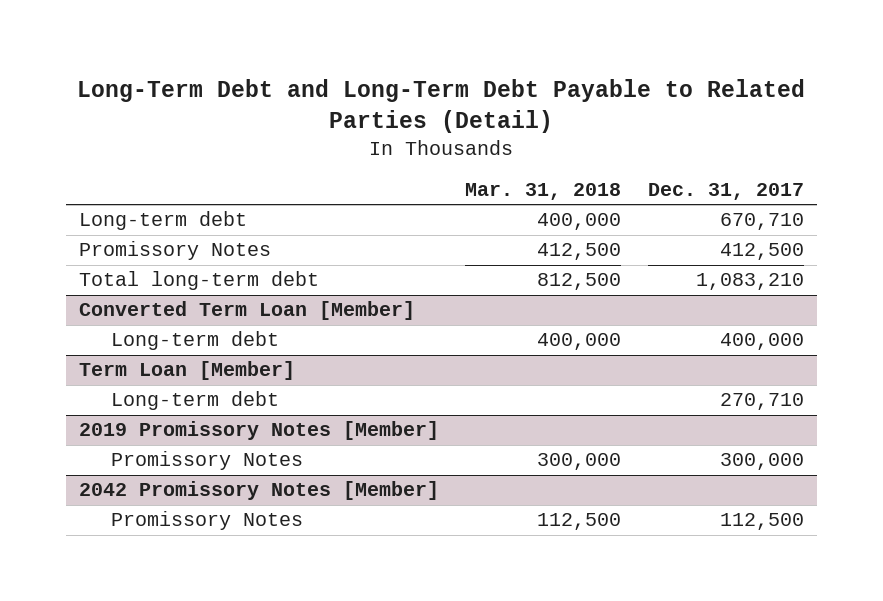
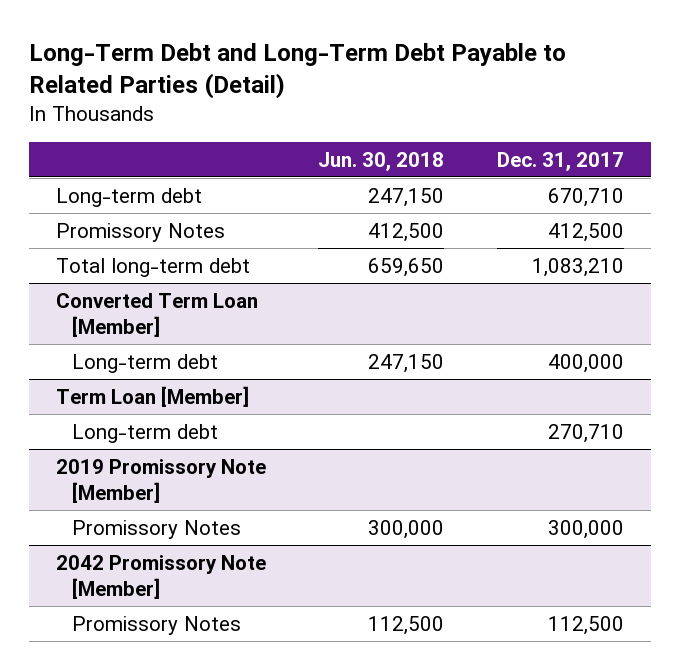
- | Mar. 31, 2018 | Dec. 31, 2017
+ | Jun. 30, 2018 | Dec. 31, 2017
- 2019 Promissory Notes [Member]
+ 2019 Promissory Note [Member]
- 2042 Promissory Notes [Member]
+ 2042 Promissory Note [Member]

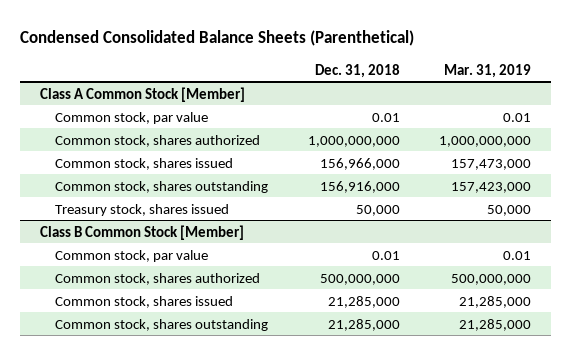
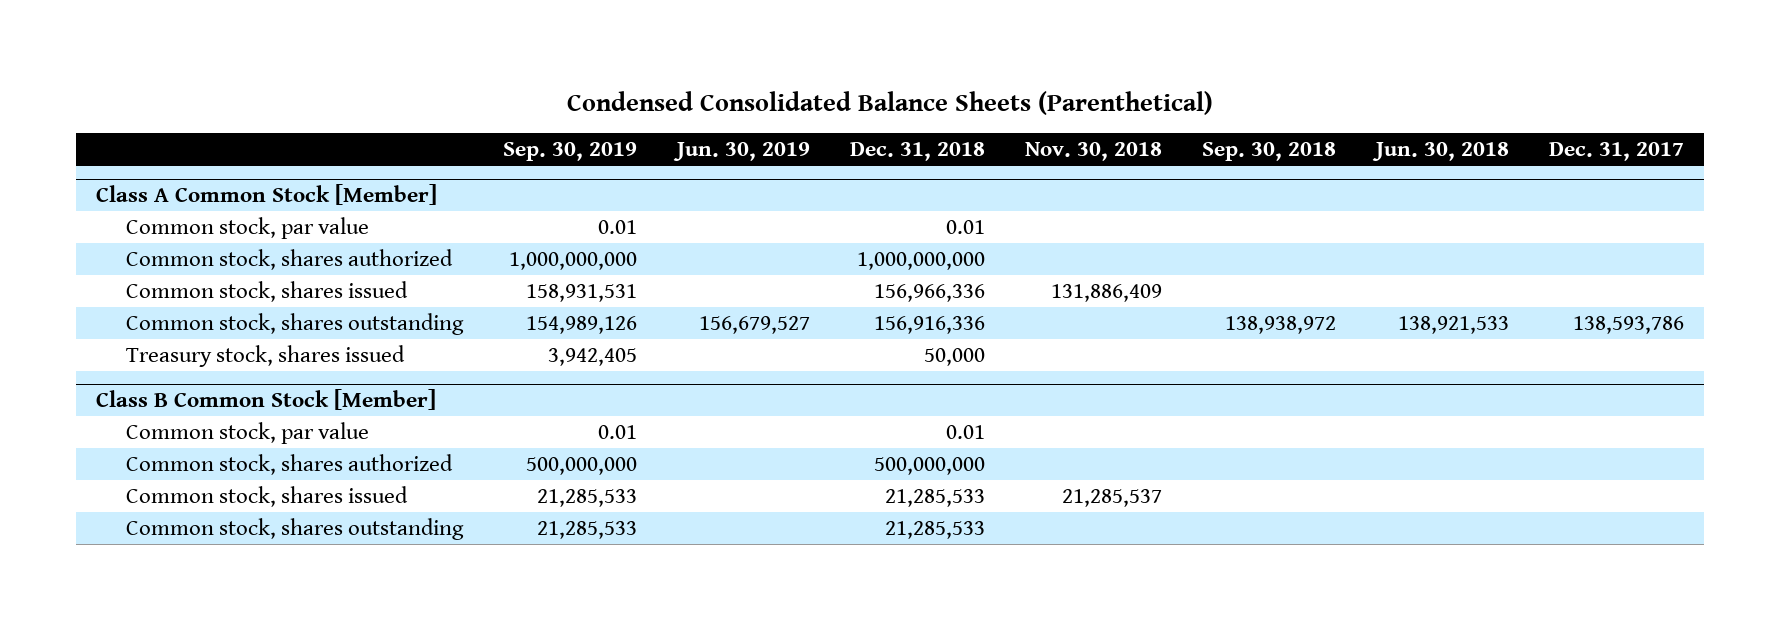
- | Dec. 31, 2018 | Mar. 31, 2019
+ | Sep. 30, 2019 | Jun. 30, 2019 | Dec. 31, 2018 | Nov. 30, 2018 | Sep. 30, 2018 | Jun. 30, 2018 | Dec. 31, 2017
@ Class A Common Stock [Member]
- Common stock, shares issued | 156,966,000 | 157,473,000
- Common stock, shares outstanding | 156,916,000 | 157,423,000
+ Common stock, shares issued | 158,931,531 | | 156,966,336 | 131,886,409 | | |
+ Common stock, shares outstanding | 154,989,126 | 156,679,527 | 156,916,336 | | 138,938,972 | 138,921,533 | 138,593,786
@ Class B Common Stock [Member]
- Common stock, shares issued | 21,285,000 | 21,285,000
- Common stock, shares outstanding | 21,285,000 | 21,285,000
+ Common stock, shares issued | 21,285,533 | | 21,285,533 | 21,285,537 | | |
+ Common stock, shares outstanding | 21,285,533 | | 21,285,533 | | | |

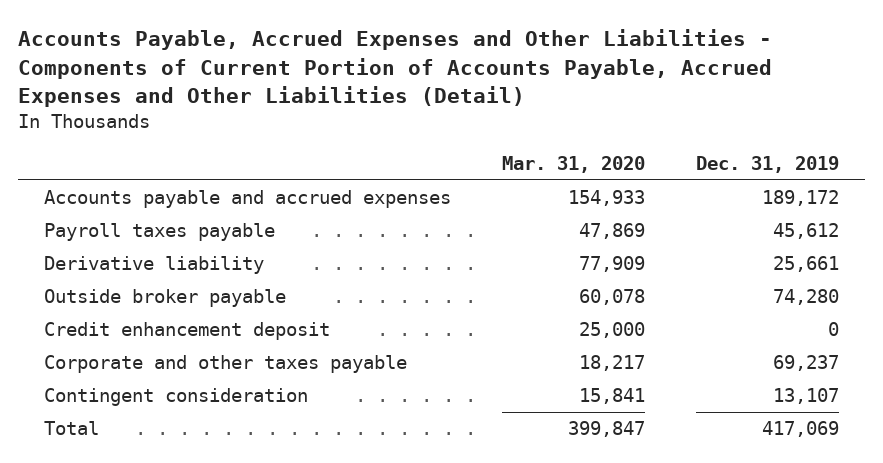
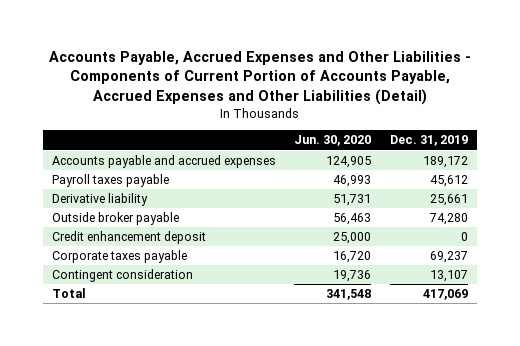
- | Mar. 31, 2020 | Dec. 31, 2019
+ | Jun. 30, 2020 | Dec. 31, 2019
- Corporate and other taxes payable | 18,217 | 69,237
+ Corporate taxes payable | 16,720 | 69,237

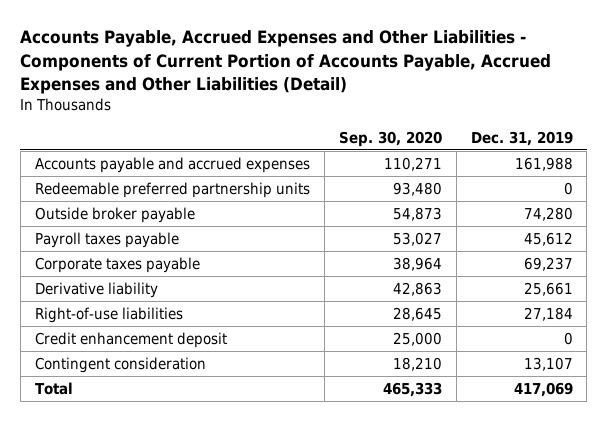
- | Jun. 30, 2020 | Dec. 31, 2019
+ | Sep. 30, 2020 | Dec. 31, 2019
- Accounts payable and accrued expenses | 124,905 | 189,172
+ Accounts payable and accrued expenses | 110,271 | 161,988
+ Redeemable preferred partnership units | 93,480 | 0
moved up: Outside broker payable | 54,873 | 74,280
moved up: Corporate taxes payable | 38,964 | 69,237
+ Right-of-use liabilities | 28,645 | 27,184

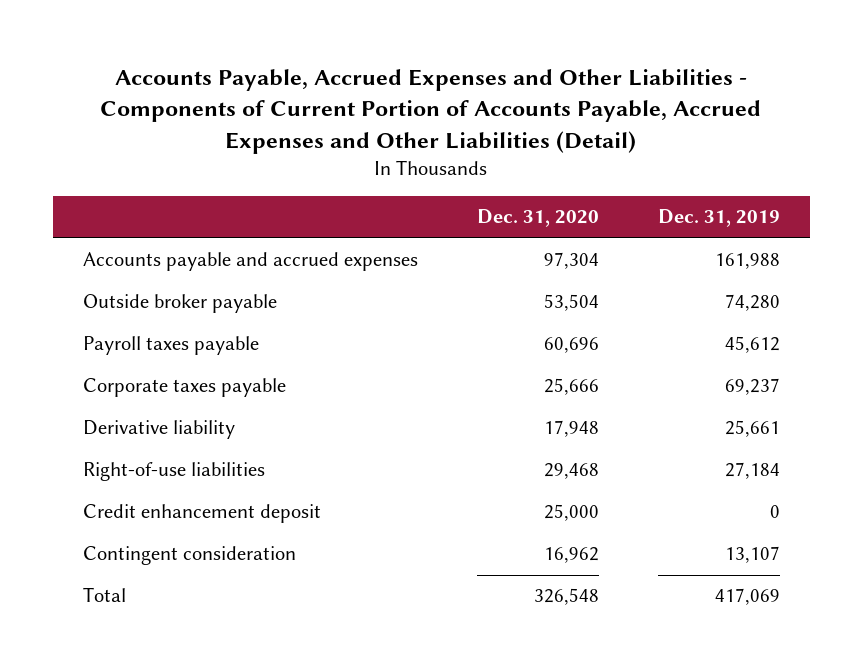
- | Sep. 30, 2020 | Dec. 31, 2019
+ | Dec. 31, 2020 | Dec. 31, 2019
- Redeemable preferred partnership units | 93,480 | 0

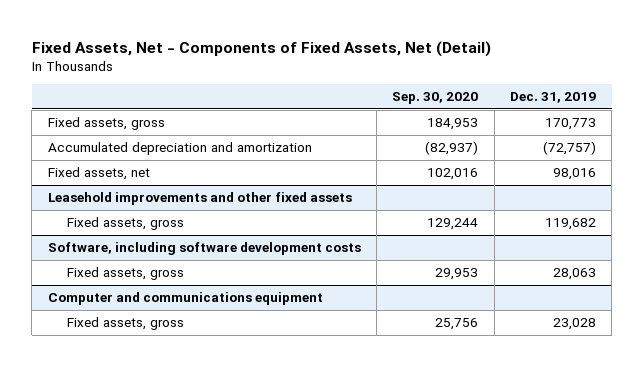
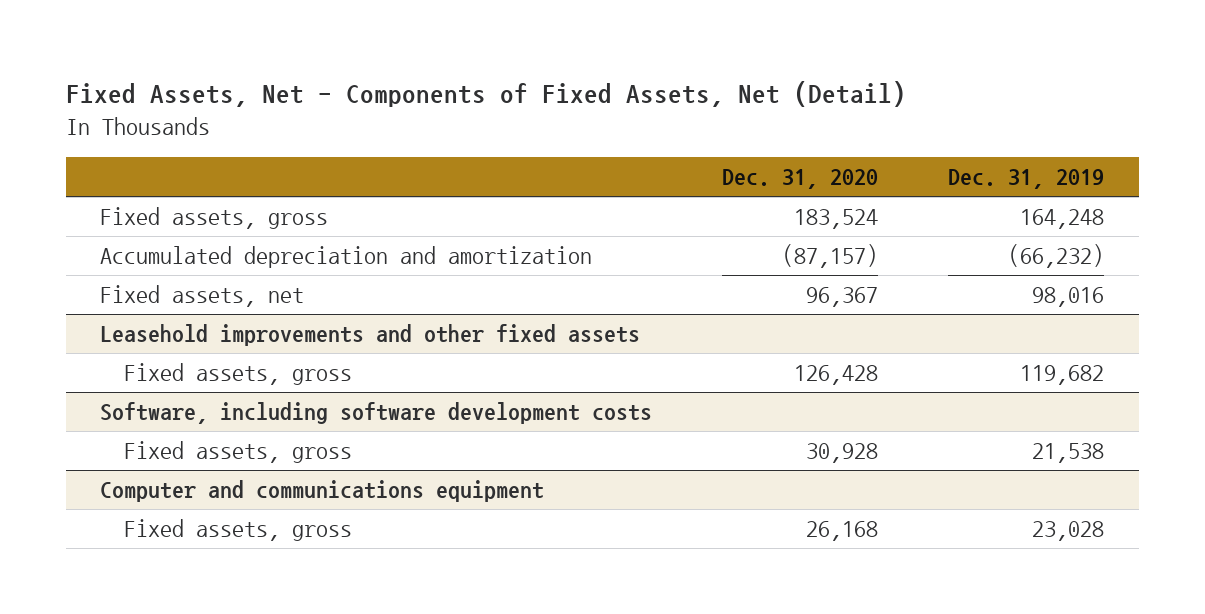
- | Sep. 30, 2020 | Dec. 31, 2019
+ | Dec. 31, 2020 | Dec. 31, 2019
- Fixed assets, gross | 184,953 | 170,773
- Accumulated depreciation and amortization | (82,937) | (72,757)
+ Fixed assets, gross | 183,524 | 164,248
+ Accumulated depreciation and amortization | (87,157) | (66,232)
@ Software, including software development costs
- Fixed assets, gross | 29,953 | 28,063
+ Fixed assets, gross | 30,928 | 21,538

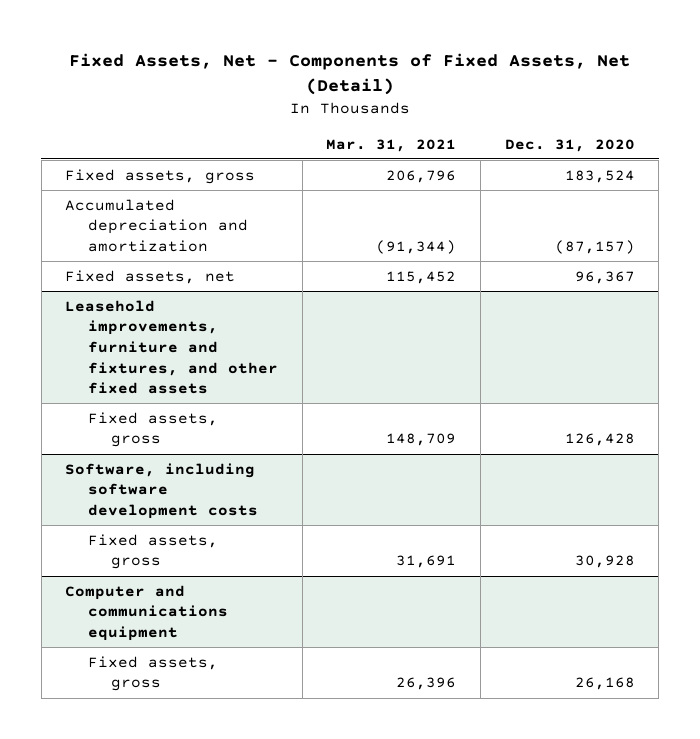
- | Dec. 31, 2020 | Dec. 31, 2019
+ | Mar. 31, 2021 | Dec. 31, 2020
- Leasehold improvements and other fixed assets
+ Leasehold improvements, furniture and fixtures, and other fixed assets

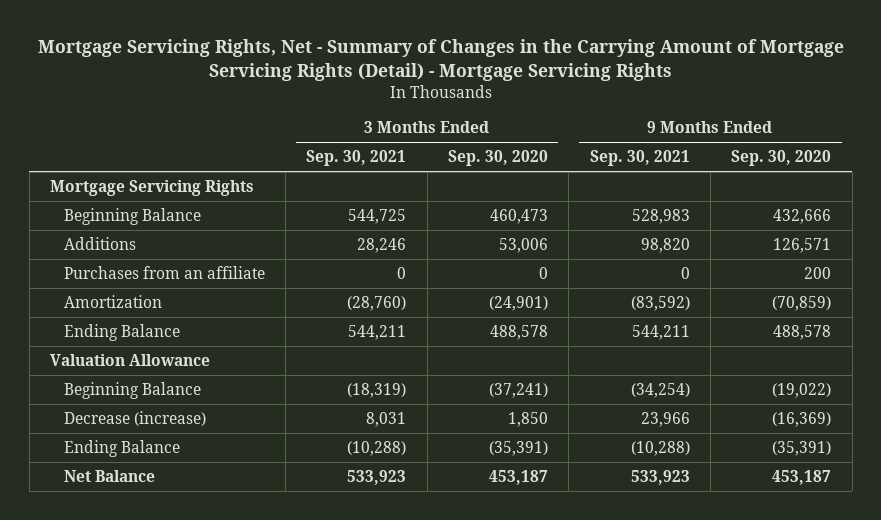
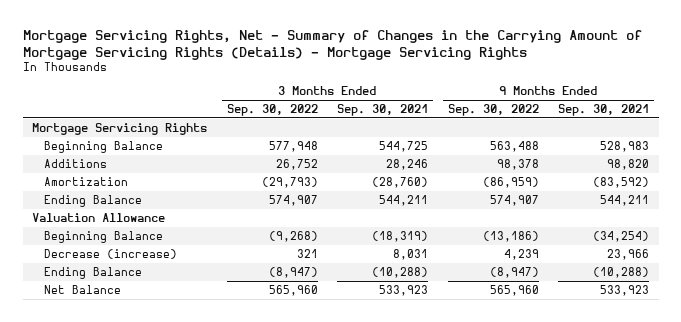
- Mortgage Servicing Rights, Net - Summary of Changes in the Carrying Amount of Mortgage Servicing Rights (Detail) - Mortgage Servicing Rights
+ Mortgage Servicing Rights, Net - Summary of Changes in the Carrying Amount of Mortgage Servicing Rights (Details) - Mortgage Servicing Rights
- | 3 Months Ended Sep. 30, 2021 | 3 Months Ended Sep. 30, 2020 | 9 Months Ended Sep. 30, 2021 | 9 Months Ended Sep. 30, 2020
+ | 3 Months Ended Sep. 30, 2022 | 3 Months Ended Sep. 30, 2021 | 9 Months Ended Sep. 30, 2022 | 9 Months Ended Sep. 30, 2021
- Purchases from an affiliate | 0 | 0 | 0 | 200

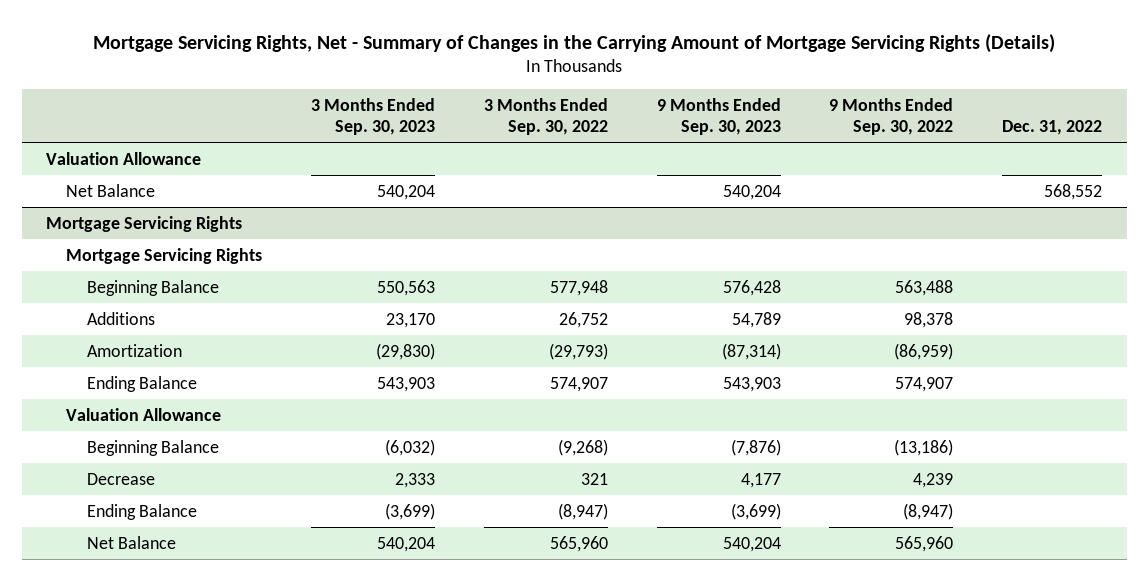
- Mortgage Servicing Rights, Net - Summary of Changes in the Carrying Amount of Mortgage Servicing Rights (Details) - Mortgage Servicing Rights
+ Mortgage Servicing Rights, Net - Summary of Changes in the Carrying Amount of Mortgage Servicing Rights (Details)
- | 3 Months Ended Sep. 30, 2022 | 3 Months Ended Sep. 30, 2021 | 9 Months Ended Sep. 30, 2022 | 9 Months Ended Sep. 30, 2021
+ | 3 Months Ended Sep. 30, 2023 | 3 Months Ended Sep. 30, 2022 | 9 Months Ended Sep. 30, 2023 | 9 Months Ended Sep. 30, 2022 | Dec. 31, 2022
+ Valuation Allowance
+ Net Balance | 540,204 | | 540,204 | | 568,552
+ Mortgage Servicing Rights
- Decrease (increase) | 321 | 8,031 | 4,239 | 23,966
+ Decrease | 2,333 | 321 | 4,177 | 4,239 |

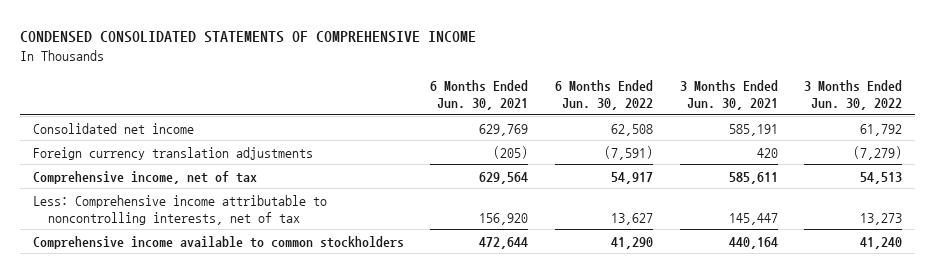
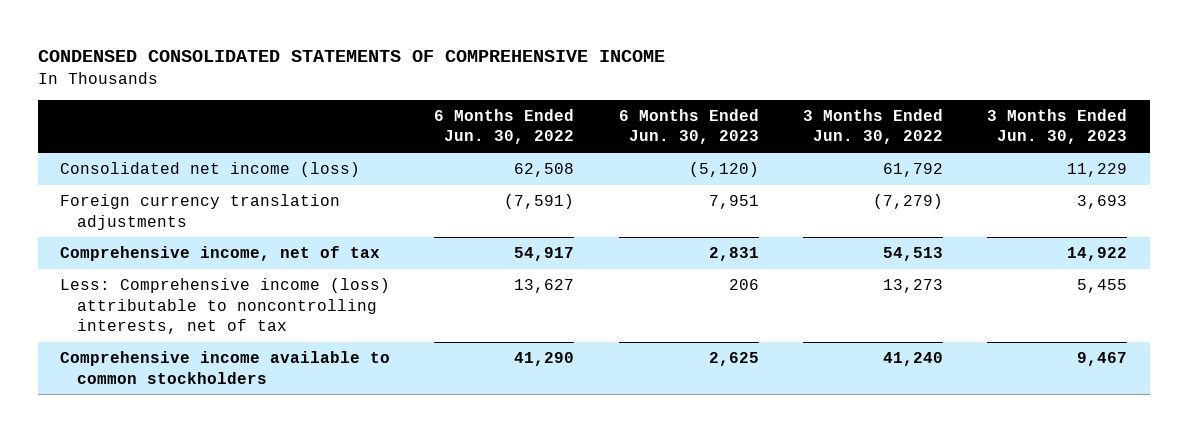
- | 6 Months Ended Jun. 30, 2021 | 6 Months Ended Jun. 30, 2022 | 3 Months Ended Jun. 30, 2021 | 3 Months Ended Jun. 30, 2022
+ | 6 Months Ended Jun. 30, 2022 | 6 Months Ended Jun. 30, 2023 | 3 Months Ended Jun. 30, 2022 | 3 Months Ended Jun. 30, 2023
- Consolidated net income | 629,769 | 62,508 | 585,191 | 61,792
+ Consolidated net income (loss) | 62,508 | (5,120) | 61,792 | 11,229
- Less: Comprehensive income attributable to noncontrolling interests, net of tax | 156,920 | 13,627 | 145,447 | 13,273
+ Less: Comprehensive income (loss) attributable to noncontrolling interests, net of tax | 13,627 | 206 | 13,273 | 5,455

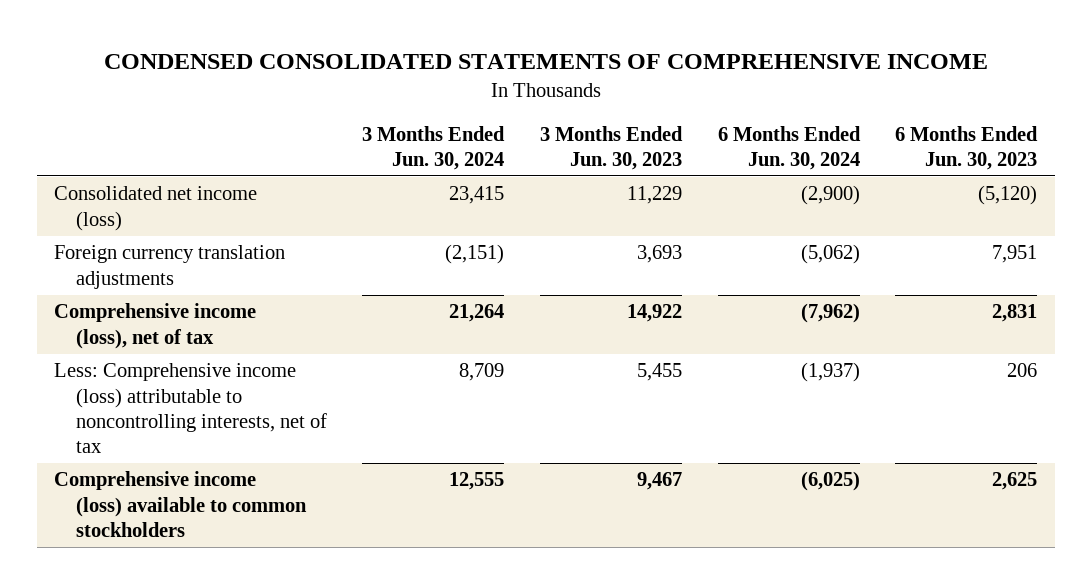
- | 6 Months Ended Jun. 30, 2022 | 6 Months Ended Jun. 30, 2023 | 3 Months Ended Jun. 30, 2022 | 3 Months Ended Jun. 30, 2023
+ | 3 Months Ended Jun. 30, 2024 | 3 Months Ended Jun. 30, 2023 | 6 Months Ended Jun. 30, 2024 | 6 Months Ended Jun. 30, 2023
- Comprehensive income, net of tax | 54,917 | 2,831 | 54,513 | 14,922
+ Comprehensive income (loss), net of tax | 21,264 | 14,922 | (7,962) | 2,831
- Comprehensive income available to common stockholders | 41,290 | 2,625 | 41,240 | 9,467
+ Comprehensive income (loss) available to common stockholders | 12,555 | 9,467 | (6,025) | 2,625

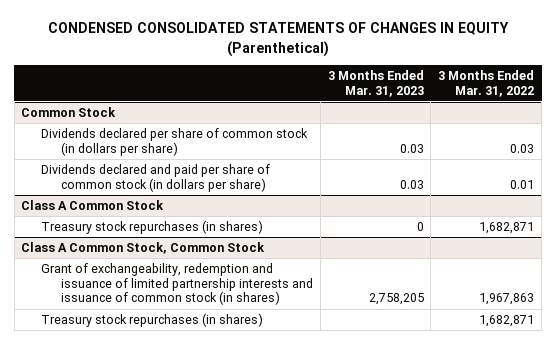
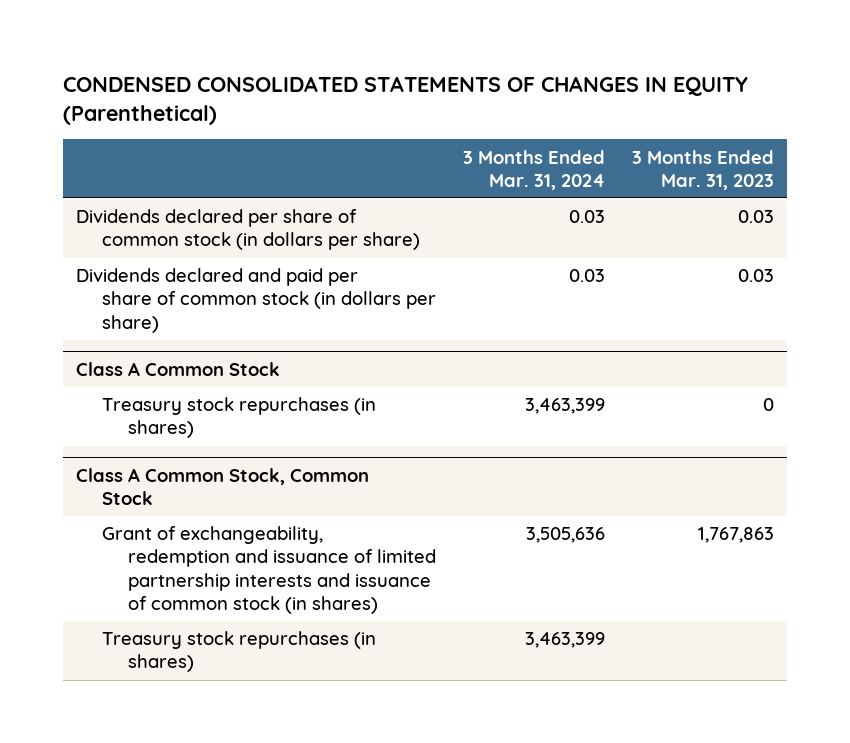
- | 3 Months Ended Mar. 31, 2023 | 3 Months Ended Mar. 31, 2022
+ | 3 Months Ended Mar. 31, 2024 | 3 Months Ended Mar. 31, 2023
- Common Stock
@ Class A Common Stock, Common Stock
- Grant of exchangeability, redemption and issuance of limited partnership interests and issuance of common stock (in shares) | 2,758,205 | 1,967,863
+ Grant of exchangeability, redemption and issuance of limited partnership interests and issuance of common stock (in shares) | 3,505,636 | 1,767,863

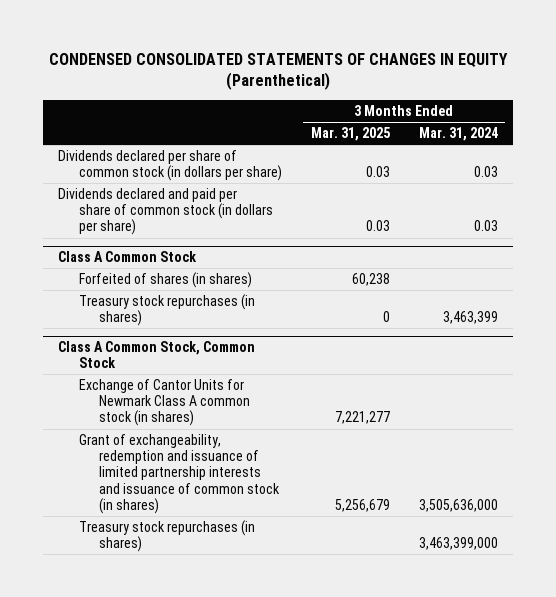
- | 3 Months Ended Mar. 31, 2024 | 3 Months Ended Mar. 31, 2023
+ | 3 Months Ended Mar. 31, 2025 | 3 Months Ended Mar. 31, 2024
@ Class A Common Stock
+ Forfeited of shares (in shares) | 60,238 |
@ Class A Common Stock, Common Stock
- Grant of exchangeability, redemption and issuance of limited partnership interests and issuance of common stock (in shares) | 3,505,636 | 1,767,863
- Treasury stock repurchases (in shares) | 3,463,399 |
+ Exchange of Cantor Units for Newmark Class A common stock (in shares) | 7,221,277 |
+ Grant of exchangeability, redemption and issuance of limited partnership interests and issuance of common stock (in shares) | 5,256,679 | 3,505,636,000
+ Treasury stock repurchases (in shares) | | 3,463,399,000

